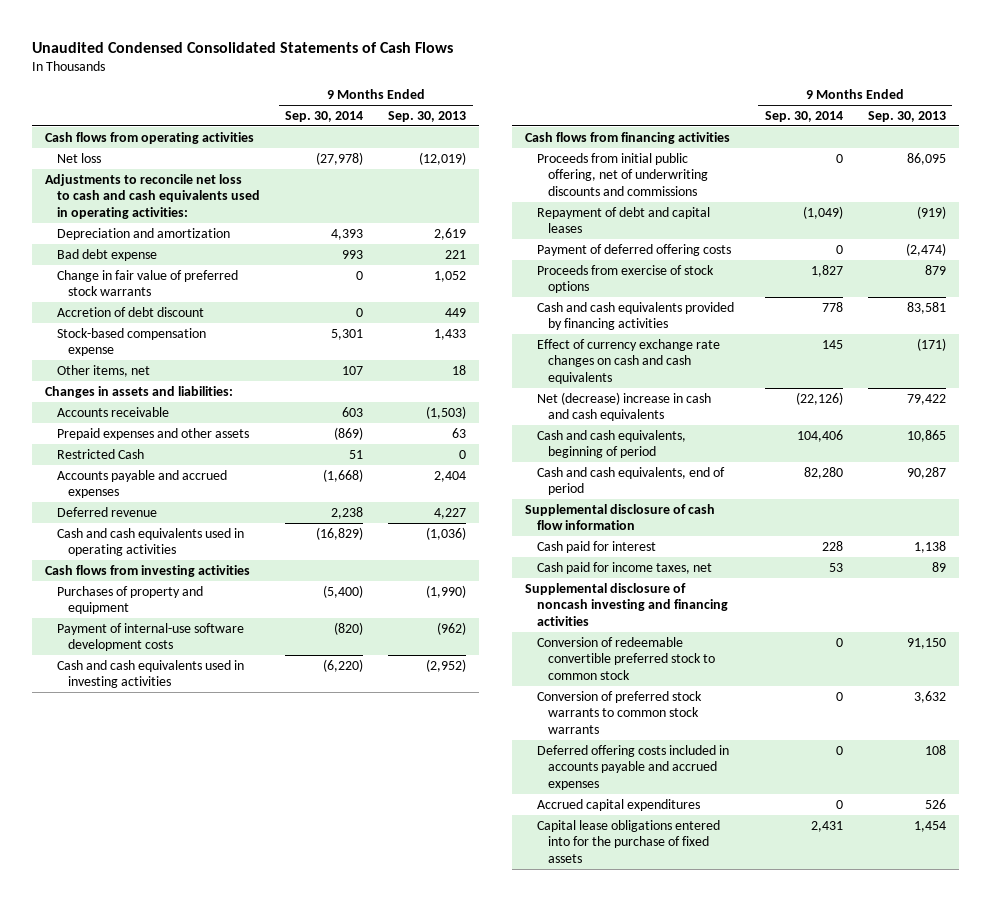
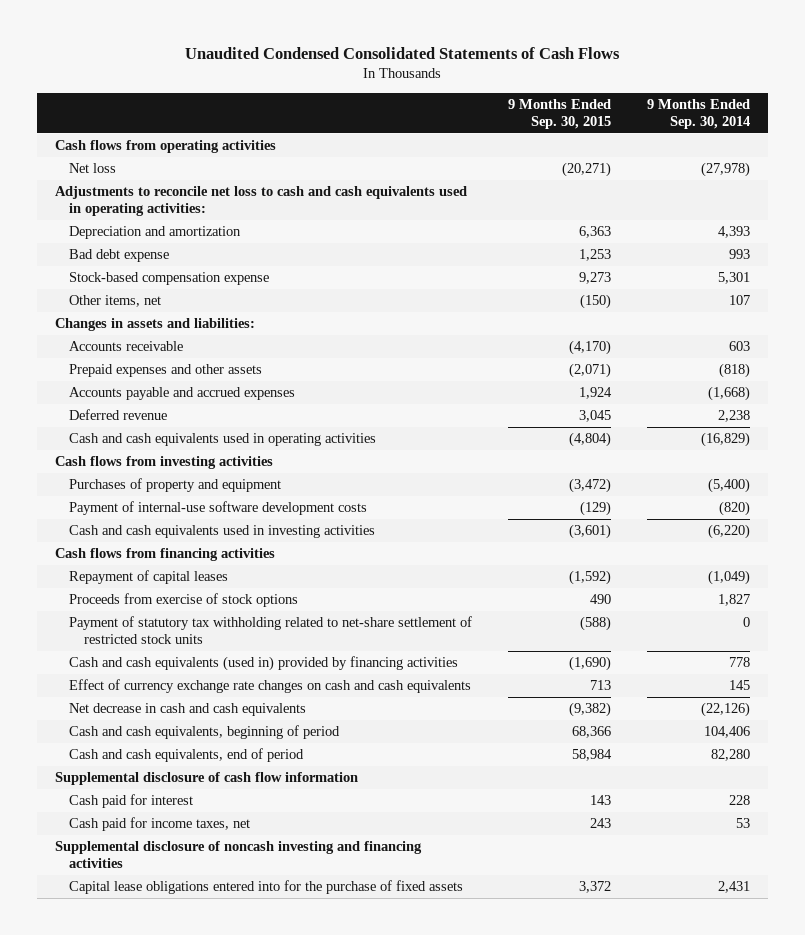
- | 9 Months Ended Sep. 30, 2014 | 9 Months Ended Sep. 30, 2013
+ | 9 Months Ended Sep. 30, 2015 | 9 Months Ended Sep. 30, 2014
- Change in fair value of preferred stock warrants | 0 | 1,052
- Accretion of debt discount | 0 | 449
- Prepaid expenses and other assets | (869) | 63
- Restricted Cash | 51 | 0
+ Prepaid expenses and other assets | (2,071) | (818)
- Proceeds from initial public offering, net of underwriting discounts and commissions | 0 | 86,095
- Repayment of debt and capital leases | (1,049) | (919)
- Payment of deferred offering costs | 0 | (2,474)
+ Repayment of capital leases | (1,592) | (1,049)
- Cash and cash equivalents provided by financing activities | 778 | 83,581
+ Payment of statutory tax withholding related to net-share settlement of restricted stock units | (588) | 0
+ Cash and cash equivalents (used in) provided by financing activities | (1,690) | 778
- Net (decrease) increase in cash and cash equivalents | (22,126) | 79,422
+ Net decrease in cash and cash equivalents | (9,382) | (22,126)
- Conversion of redeemable convertible preferred stock to common stock | 0 | 91,150
- Conversion of preferred stock warrants to common stock warrants | 0 | 3,632
- Deferred offering costs included in accounts payable and accrued expenses | 0 | 108
- Accrued capital expenditures | 0 | 526

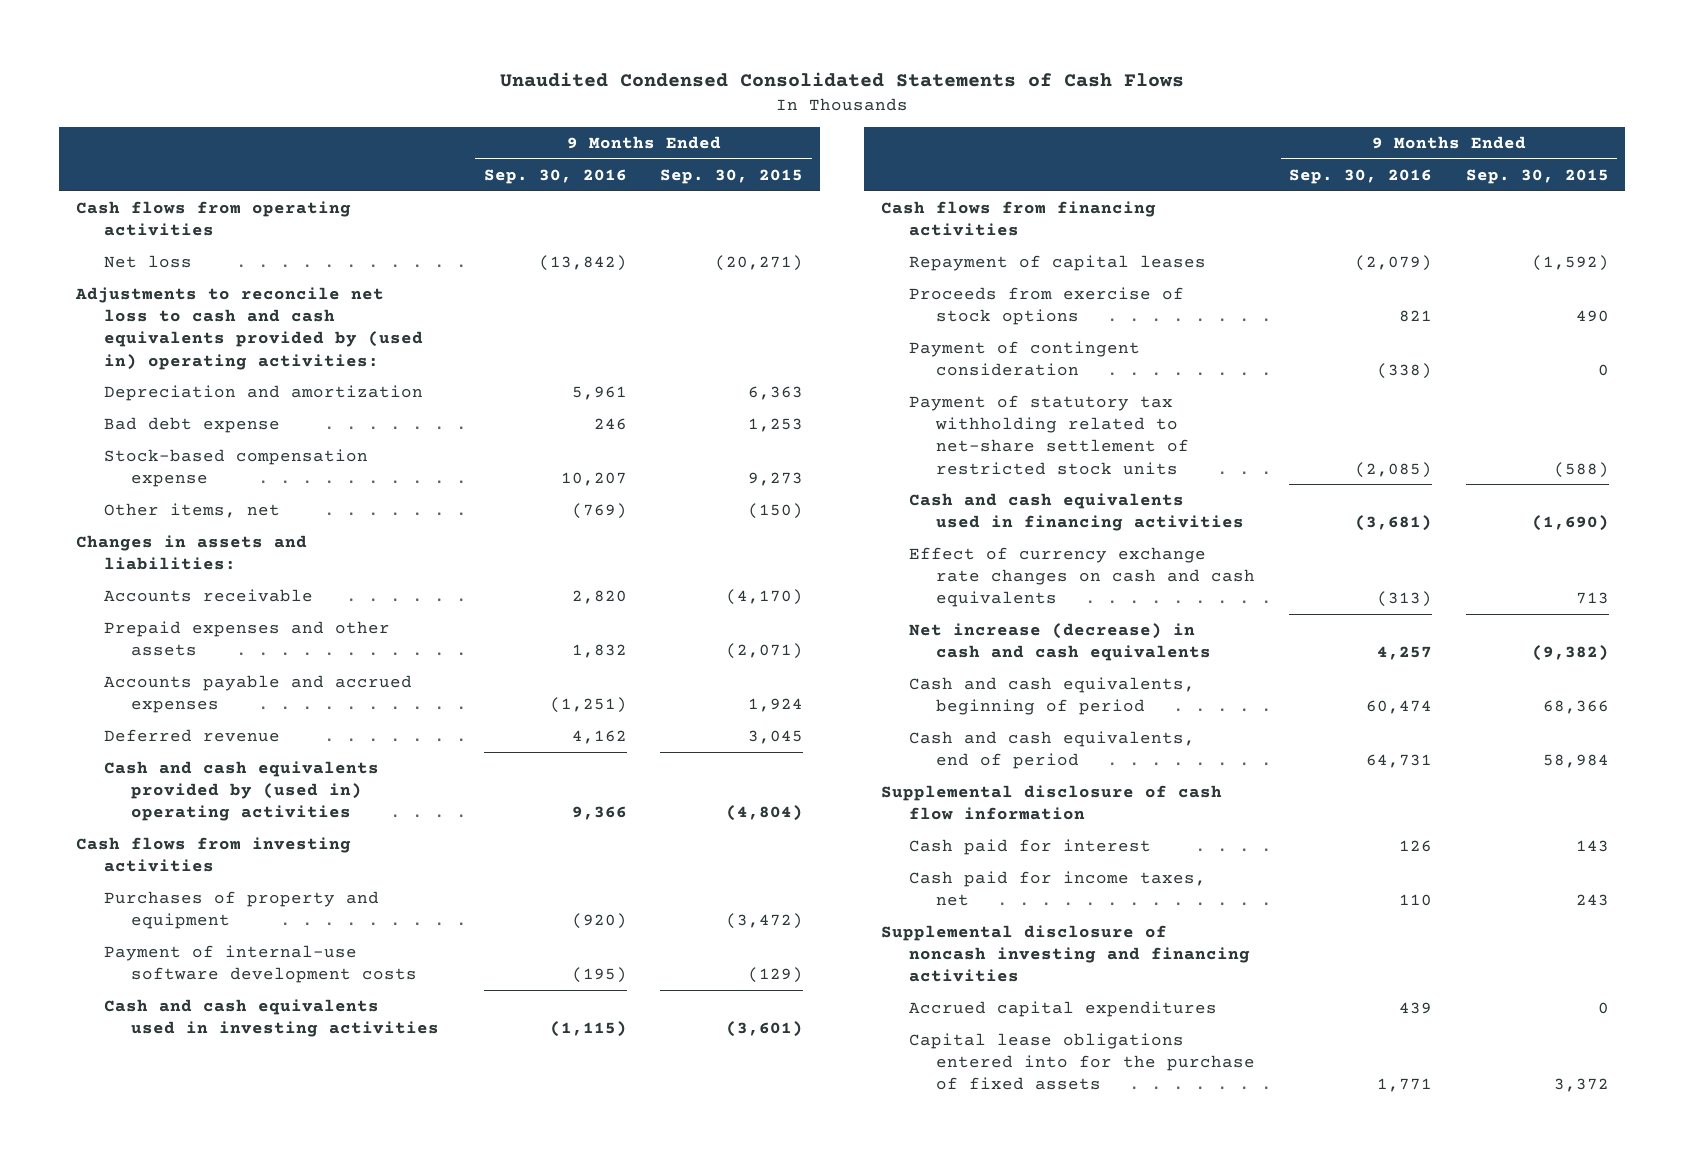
- | 9 Months Ended Sep. 30, 2015 | 9 Months Ended Sep. 30, 2014
+ | 9 Months Ended Sep. 30, 2016 | 9 Months Ended Sep. 30, 2015
- Adjustments to reconcile net loss to cash and cash equivalents used in operating activities:
+ Adjustments to reconcile net loss to cash and cash equivalents provided by (used in) operating activities:
- Cash and cash equivalents used in operating activities | (4,804) | (16,829)
+ Cash and cash equivalents provided by (used in) operating activities | 9,366 | (4,804)
+ Payment of contingent consideration | (338) | 0
- Cash and cash equivalents (used in) provided by financing activities | (1,690) | 778
+ Cash and cash equivalents used in financing activities | (3,681) | (1,690)
- Net decrease in cash and cash equivalents | (9,382) | (22,126)
+ Net increase (decrease) in cash and cash equivalents | 4,257 | (9,382)
+ Accrued capital expenditures | 439 | 0

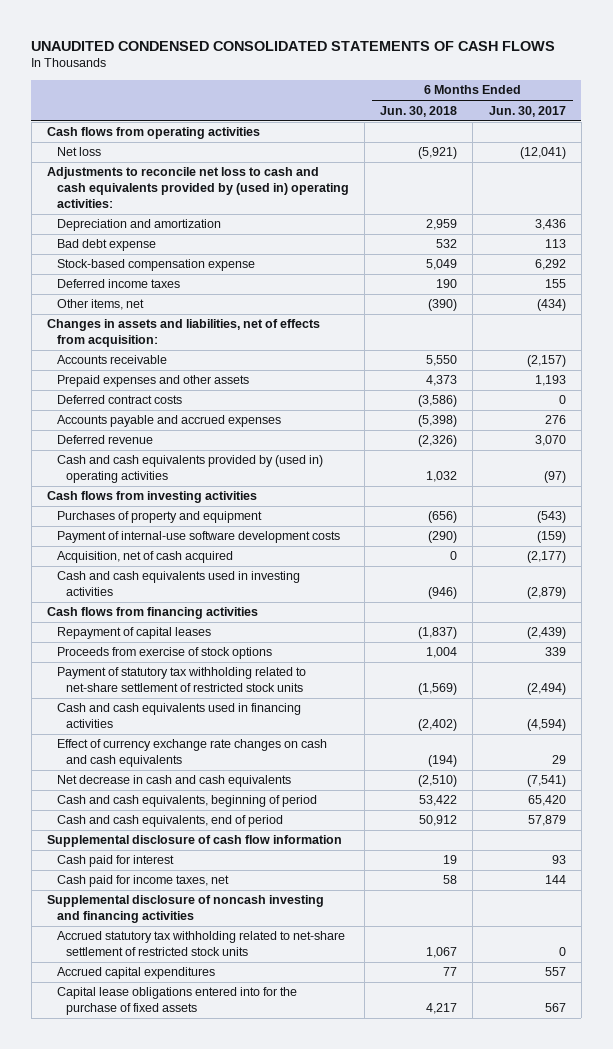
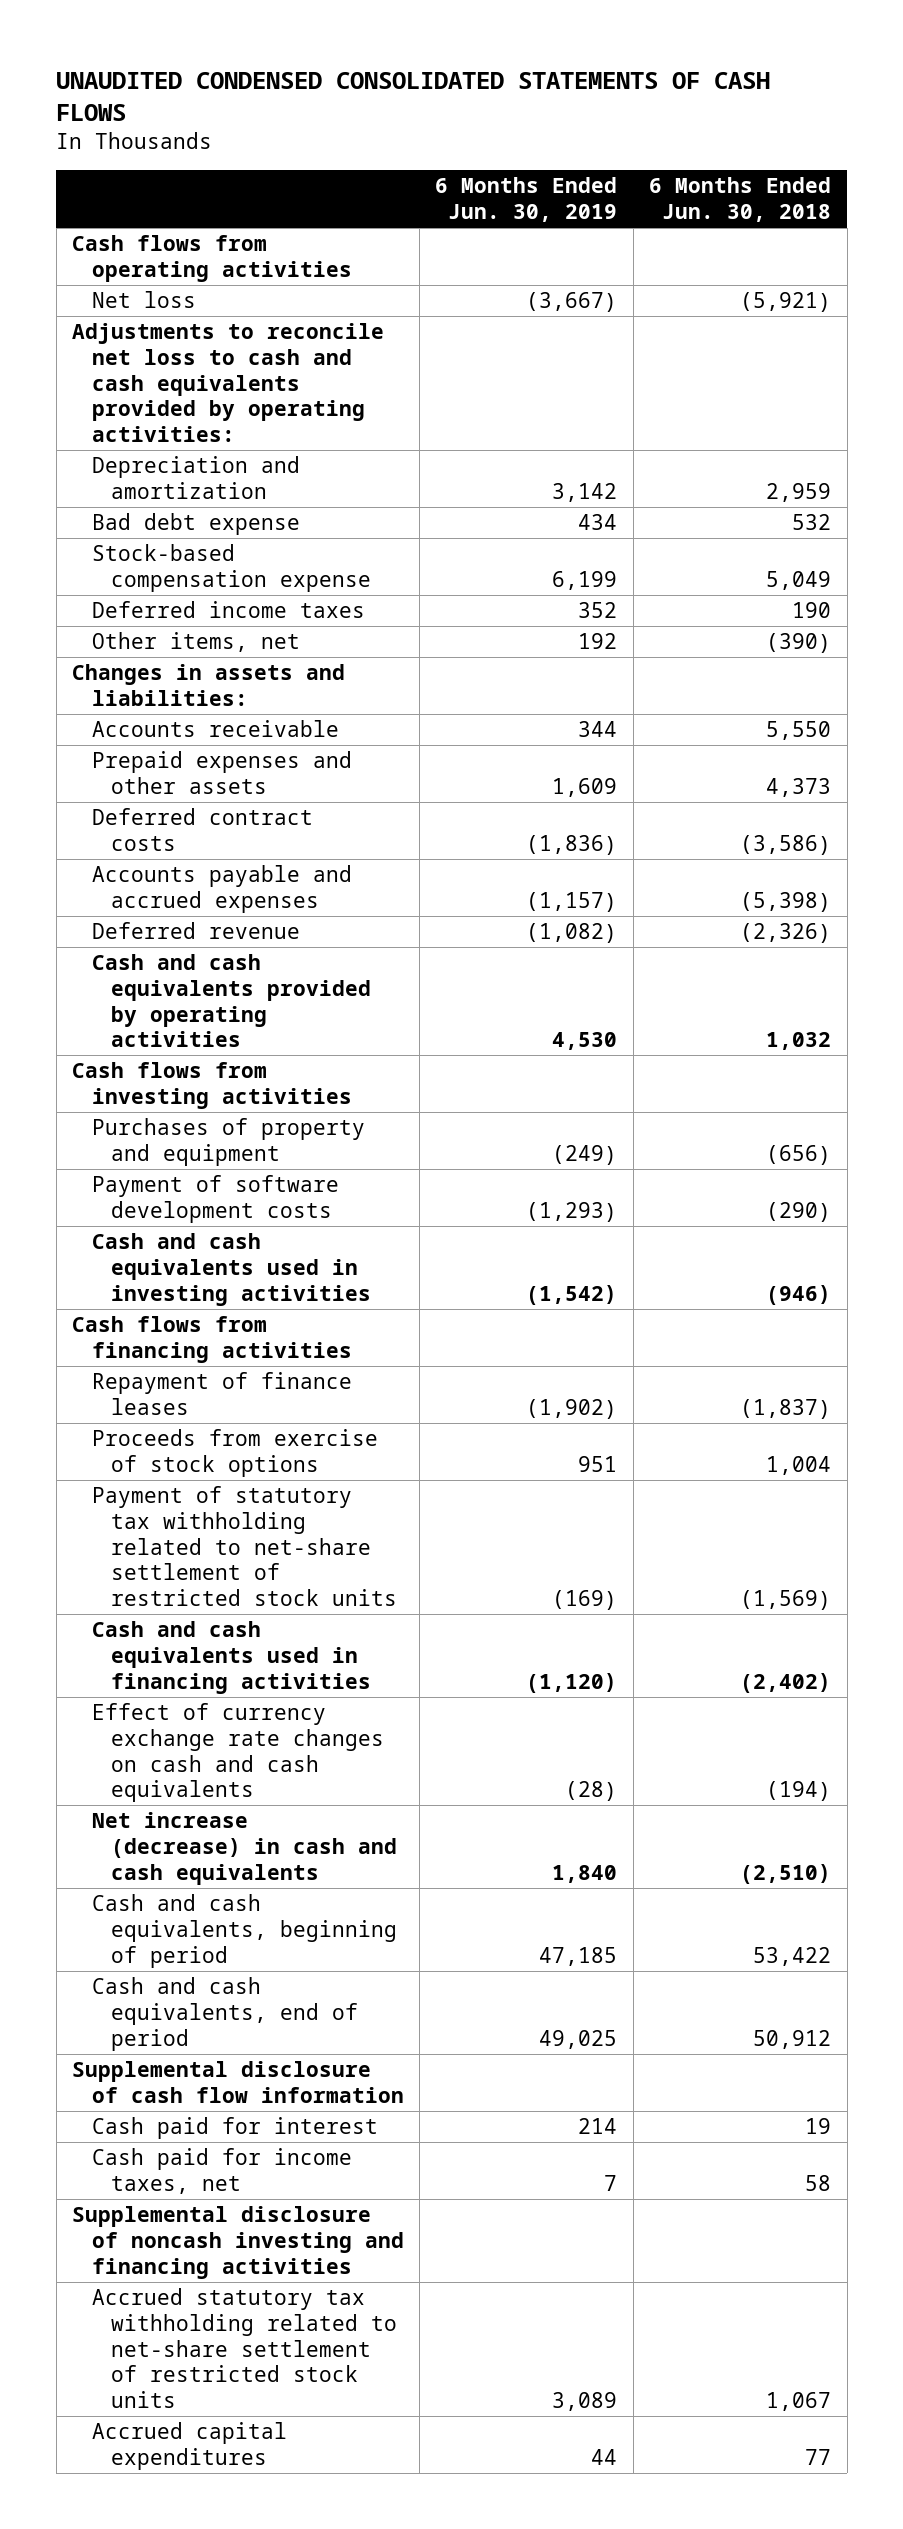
- | 6 Months Ended Jun. 30, 2018 | 6 Months Ended Jun. 30, 2017
+ | 6 Months Ended Jun. 30, 2019 | 6 Months Ended Jun. 30, 2018
- Adjustments to reconcile net loss to cash and cash equivalents provided by (used in) operating activities:
+ Adjustments to reconcile net loss to cash and cash equivalents provided by operating activities:
- Changes in assets and liabilities, net of effects from acquisition:
+ Changes in assets and liabilities:
- Cash and cash equivalents provided by (used in) operating activities | 1,032 | (97)
+ Cash and cash equivalents provided by operating activities | 4,530 | 1,032
- Payment of internal-use software development costs | (290) | (159)
- Acquisition, net of cash acquired | 0 | (2,177)
+ Payment of software development costs | (1,293) | (290)
- Repayment of capital leases | (1,837) | (2,439)
+ Repayment of finance leases | (1,902) | (1,837)
- Net decrease in cash and cash equivalents | (2,510) | (7,541)
+ Net increase (decrease) in cash and cash equivalents | 1,840 | (2,510)
- Capital lease obligations entered into for the purchase of fixed assets | 4,217 | 567

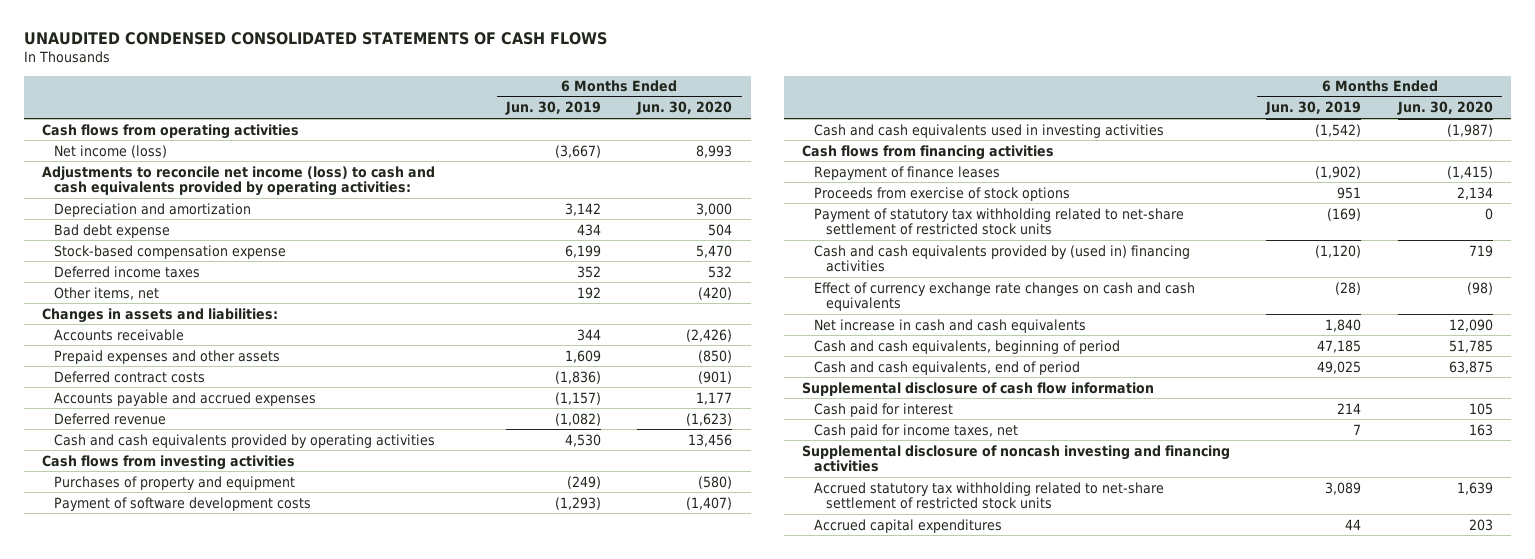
- | 6 Months Ended Jun. 30, 2019 | 6 Months Ended Jun. 30, 2018
+ | 6 Months Ended Jun. 30, 2019 | 6 Months Ended Jun. 30, 2020
- Net loss | (3,667) | (5,921)
- Adjustments to reconcile net loss to cash and cash equivalents provided by operating activities:
+ Net income (loss) | (3,667) | 8,993
+ Adjustments to reconcile net income (loss) to cash and cash equivalents provided by operating activities:
- Cash and cash equivalents used in financing activities | (1,120) | (2,402)
+ Cash and cash equivalents provided by (used in) financing activities | (1,120) | 719
- Net increase (decrease) in cash and cash equivalents | 1,840 | (2,510)
+ Net increase in cash and cash equivalents | 1,840 | 12,090

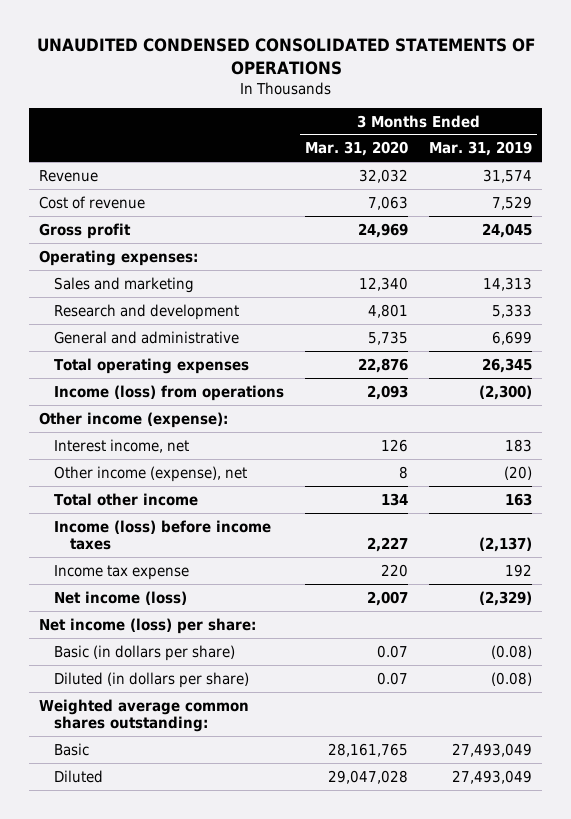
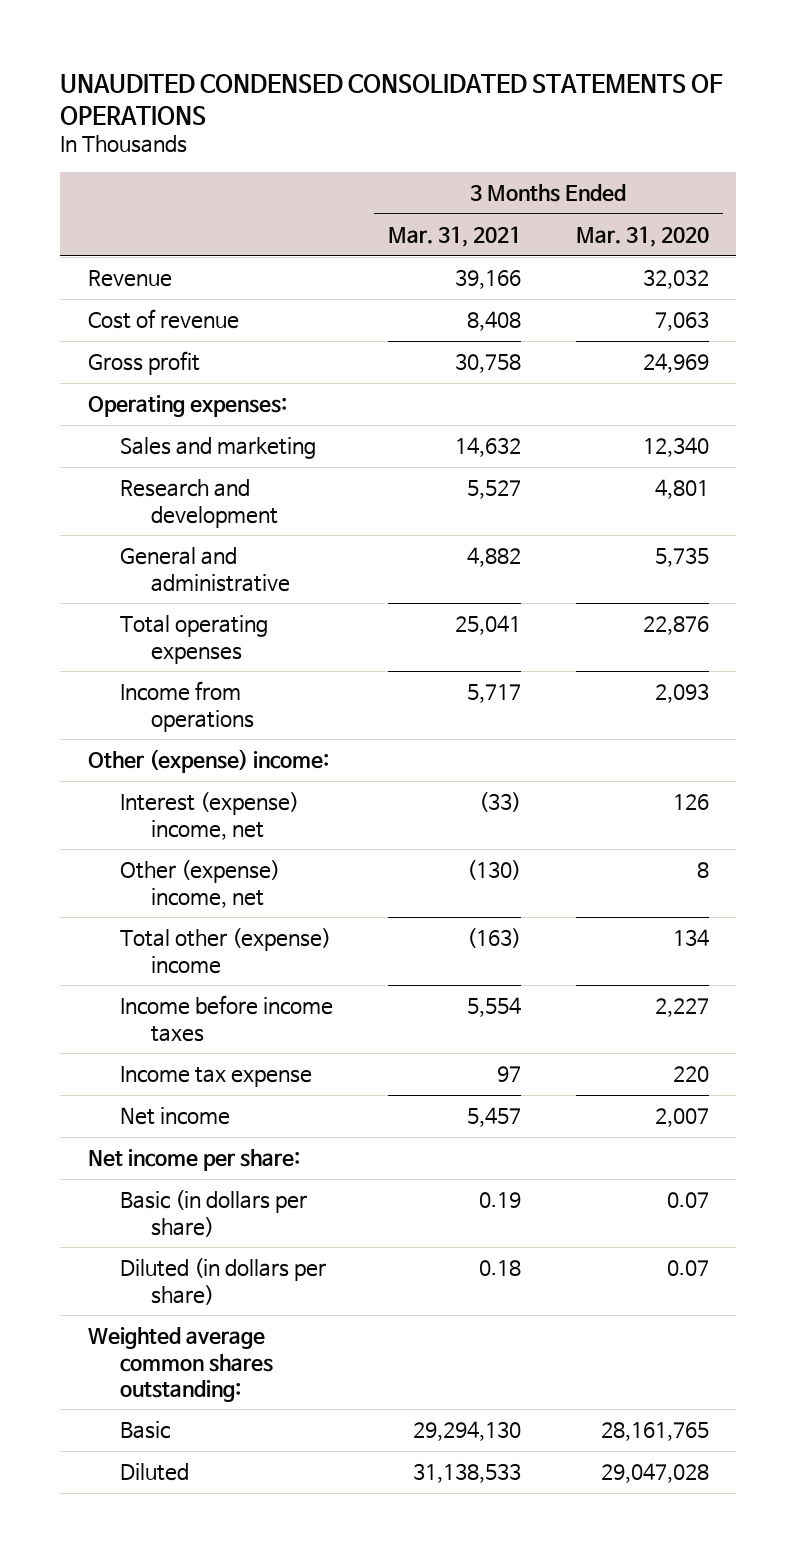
- | 3 Months Ended Mar. 31, 2020 | 3 Months Ended Mar. 31, 2019
+ | 3 Months Ended Mar. 31, 2021 | 3 Months Ended Mar. 31, 2020
- Income (loss) from operations | 2,093 | (2,300)
- Other income (expense):
- Interest income, net | 126 | 183
- Other income (expense), net | 8 | (20)
- Total other income | 134 | 163
- Income (loss) before income taxes | 2,227 | (2,137)
+ Income from operations | 5,717 | 2,093
+ Other (expense) income:
+ Interest (expense) income, net | (33) | 126
+ Other (expense) income, net | (130) | 8
+ Total other (expense) income | (163) | 134
+ Income before income taxes | 5,554 | 2,227
- Net income (loss) | 2,007 | (2,329)
- Net income (loss) per share:
+ Net income | 5,457 | 2,007
+ Net income per share:

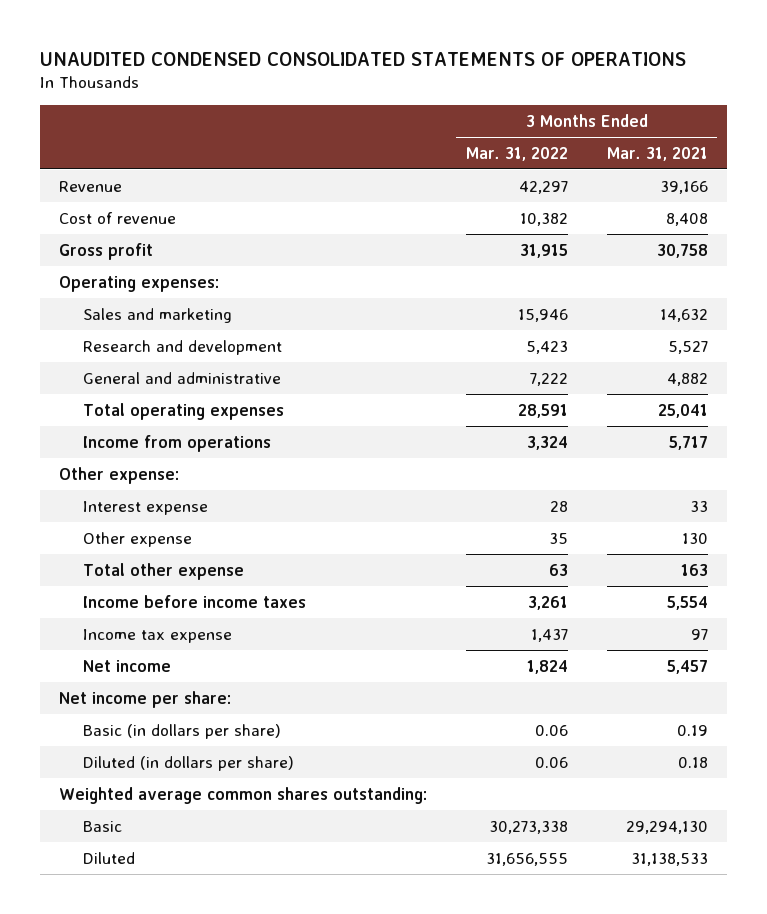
- | 3 Months Ended Mar. 31, 2021 | 3 Months Ended Mar. 31, 2020
+ | 3 Months Ended Mar. 31, 2022 | 3 Months Ended Mar. 31, 2021
- Other (expense) income:
- Interest (expense) income, net | (33) | 126
- Other (expense) income, net | (130) | 8
- Total other (expense) income | (163) | 134
+ Other expense:
+ Interest expense | 28 | 33
+ Other expense | 35 | 130
+ Total other expense | 63 | 163

